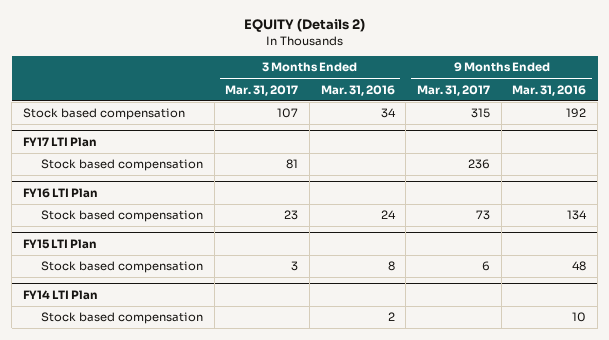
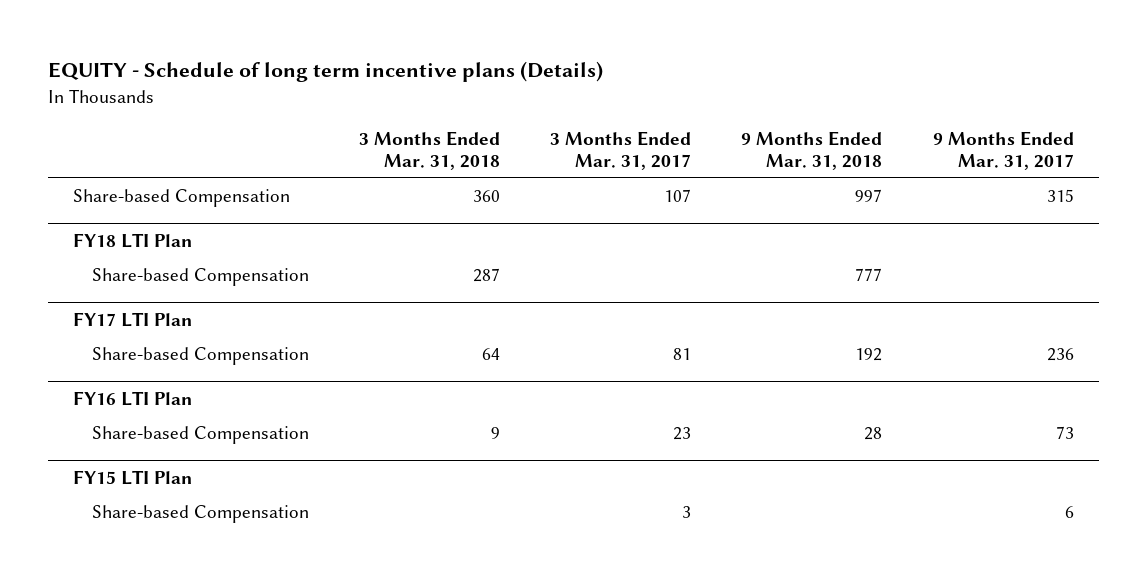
- EQUITY (Details 2)
+ EQUITY - Schedule of long term incentive plans (Details)
- | 3 Months Ended Mar. 31, 2017 | 3 Months Ended Mar. 31, 2016 | 9 Months Ended Mar. 31, 2017 | 9 Months Ended Mar. 31, 2016
+ | 3 Months Ended Mar. 31, 2018 | 3 Months Ended Mar. 31, 2017 | 9 Months Ended Mar. 31, 2018 | 9 Months Ended Mar. 31, 2017
- Stock based compensation | 107 | 34 | 315 | 192
+ Share-based Compensation | 360 | 107 | 997 | 315
+ FY18 LTI Plan
+ Share-based Compensation | 287 | | 777 |
@ FY17 LTI Plan
- Stock based compensation | 81 | | 236 |
+ Share-based Compensation | 64 | 81 | 192 | 236
@ FY16 LTI Plan
- Stock based compensation | 23 | 24 | 73 | 134
+ Share-based Compensation | 9 | 23 | 28 | 73
@ FY15 LTI Plan
- Stock based compensation | 3 | 8 | 6 | 48
- FY14 LTI Plan
- Stock based compensation | | 2 | | 10
@ FY15 LTI Plan
+ Share-based Compensation | | 3 | | 6

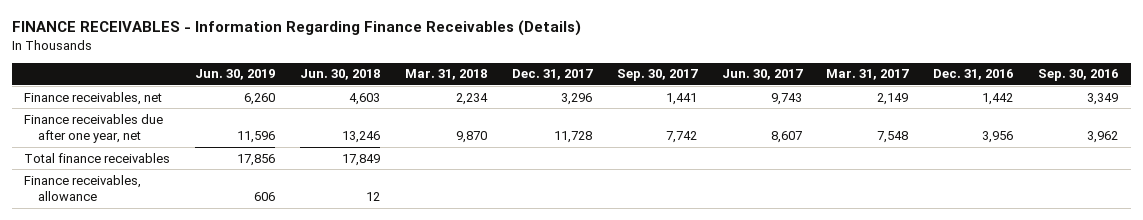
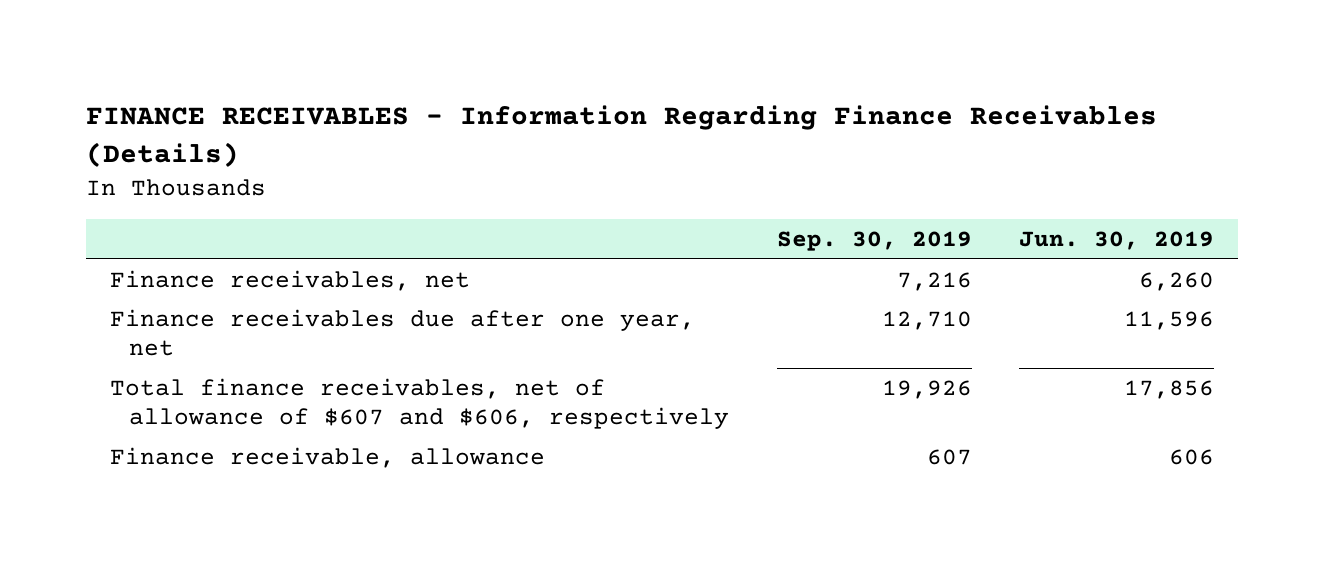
- | Jun. 30, 2019 | Jun. 30, 2018 | Mar. 31, 2018 | Dec. 31, 2017 | Sep. 30, 2017 | Jun. 30, 2017 | Mar. 31, 2017 | Dec. 31, 2016 | Sep. 30, 2016
+ | Sep. 30, 2019 | Jun. 30, 2019
- Total finance receivables | 17,856 | 17,849 | | | | | | |
- Finance receivables, allowance | 606 | 12 | | | | | | |
+ Total finance receivables, net of allowance of $607 and $606, respectively | 19,926 | 17,856
+ Finance receivable, allowance | 607 | 606

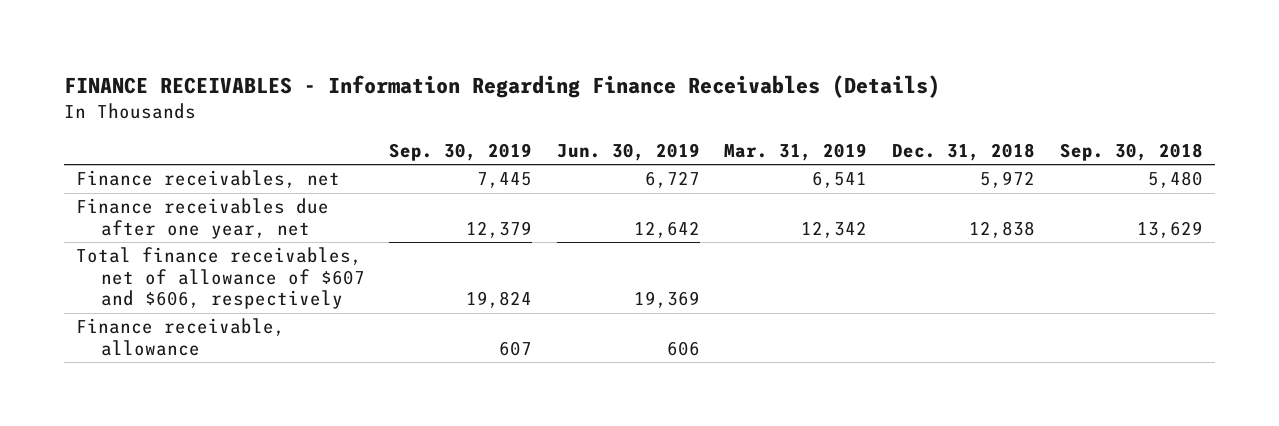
- | Sep. 30, 2019 | Jun. 30, 2019
+ | Sep. 30, 2019 | Jun. 30, 2019 | Mar. 31, 2019 | Dec. 31, 2018 | Sep. 30, 2018
- Finance receivables, net | 7,216 | 6,260
- Finance receivables due after one year, net | 12,710 | 11,596
- Total finance receivables, net of allowance of $607 and $606, respectively | 19,926 | 17,856
+ Finance receivables, net | 7,445 | 6,727 | 6,541 | 5,972 | 5,480
+ Finance receivables due after one year, net | 12,379 | 12,642 | 12,342 | 12,838 | 13,629
+ Total finance receivables, net of allowance of $607 and $606, respectively | 19,824 | 19,369 | | |

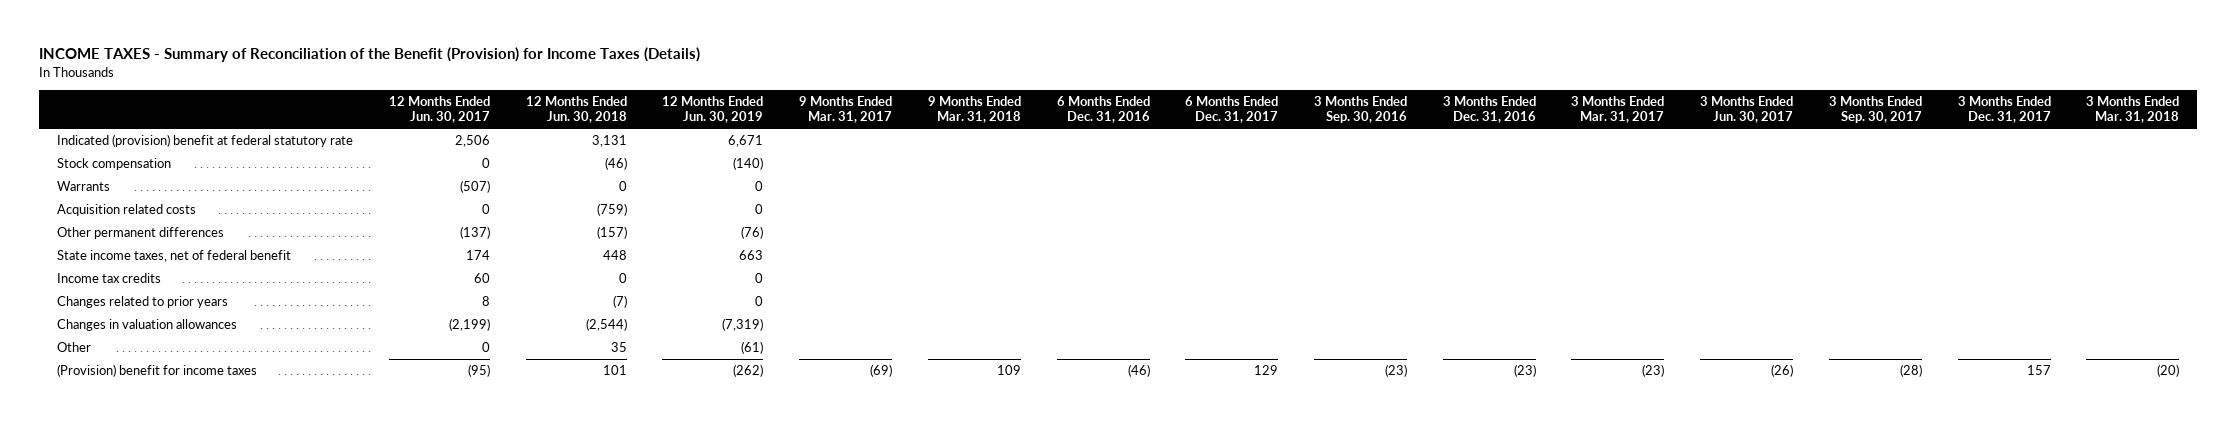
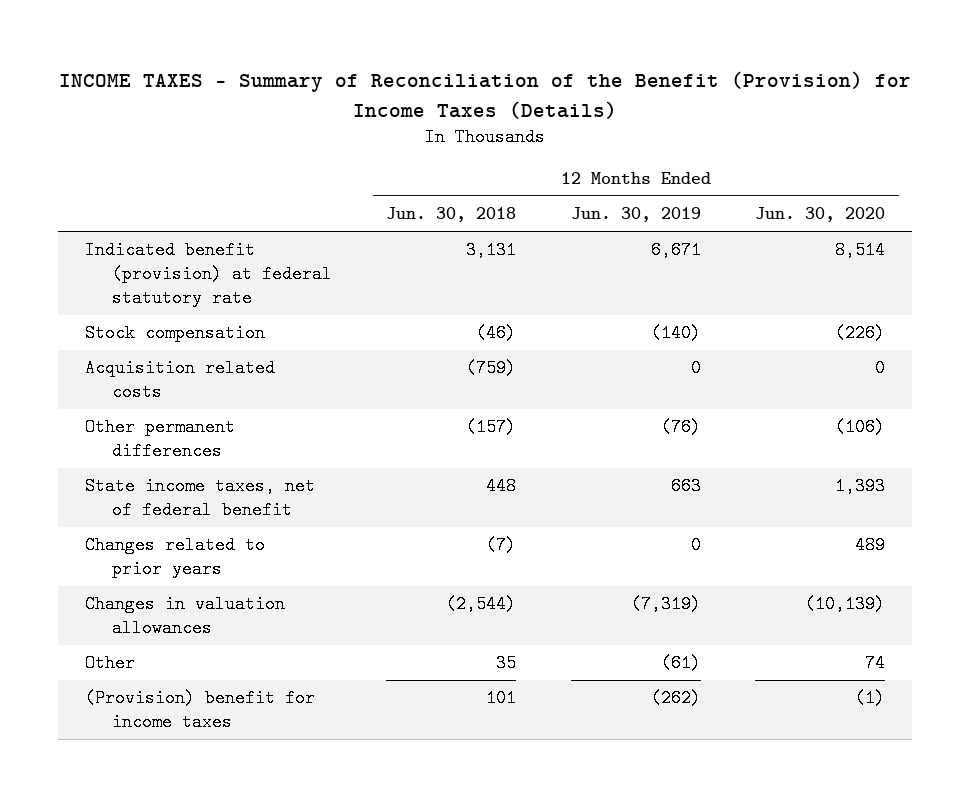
- | 12 Months Ended Jun. 30, 2017 | 12 Months Ended Jun. 30, 2018 | 12 Months Ended Jun. 30, 2019 | 9 Months Ended Mar. 31, 2017 | 9 Months Ended Mar. 31, 2018 | 6 Months Ended Dec. 31, 2016 | 6 Months Ended Dec. 31, 2017 | 3 Months Ended Sep. 30, 2016 | 3 Months Ended Dec. 31, 2016 | 3 Months Ended Mar. 31, 2017 | 3 Months Ended Jun. 30, 2017 | 3 Months Ended Sep. 30, 2017 | 3 Months Ended Dec. 31, 2017 | 3 Months Ended Mar. 31, 2018
+ | 12 Months Ended Jun. 30, 2018 | 12 Months Ended Jun. 30, 2019 | 12 Months Ended Jun. 30, 2020
- Indicated (provision) benefit at federal statutory rate | 2,506 | 3,131 | 6,671 | | | | | | | | | | |
+ Indicated benefit (provision) at federal statutory rate | 3,131 | 6,671 | 8,514
- Warrants | (507) | 0 | 0 | | | | | | | | | | |
- Income tax credits | 60 | 0 | 0 | | | | | | | | | | |

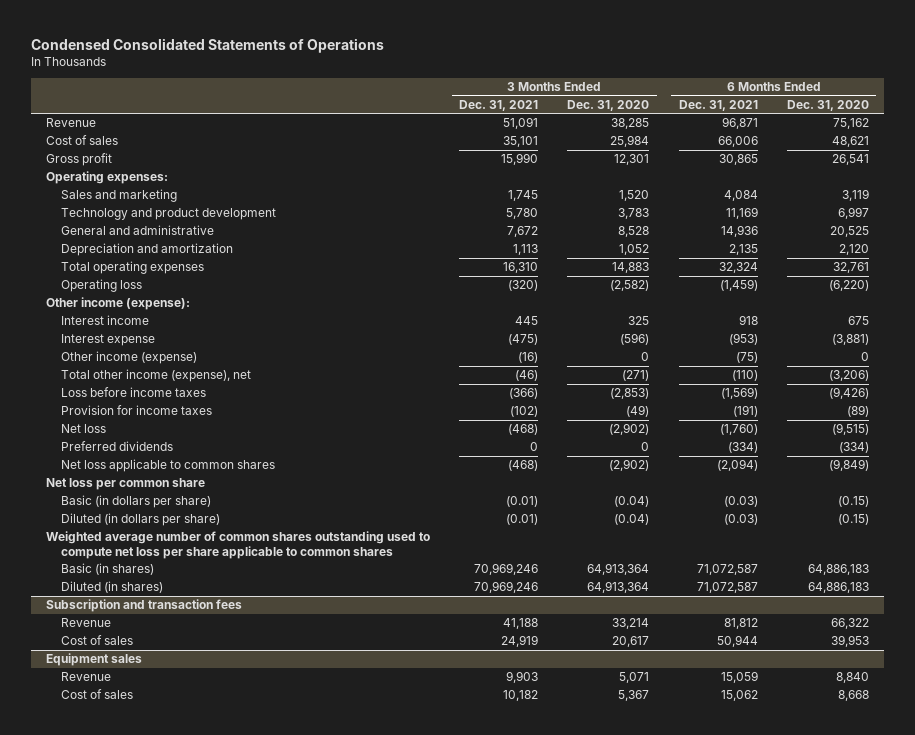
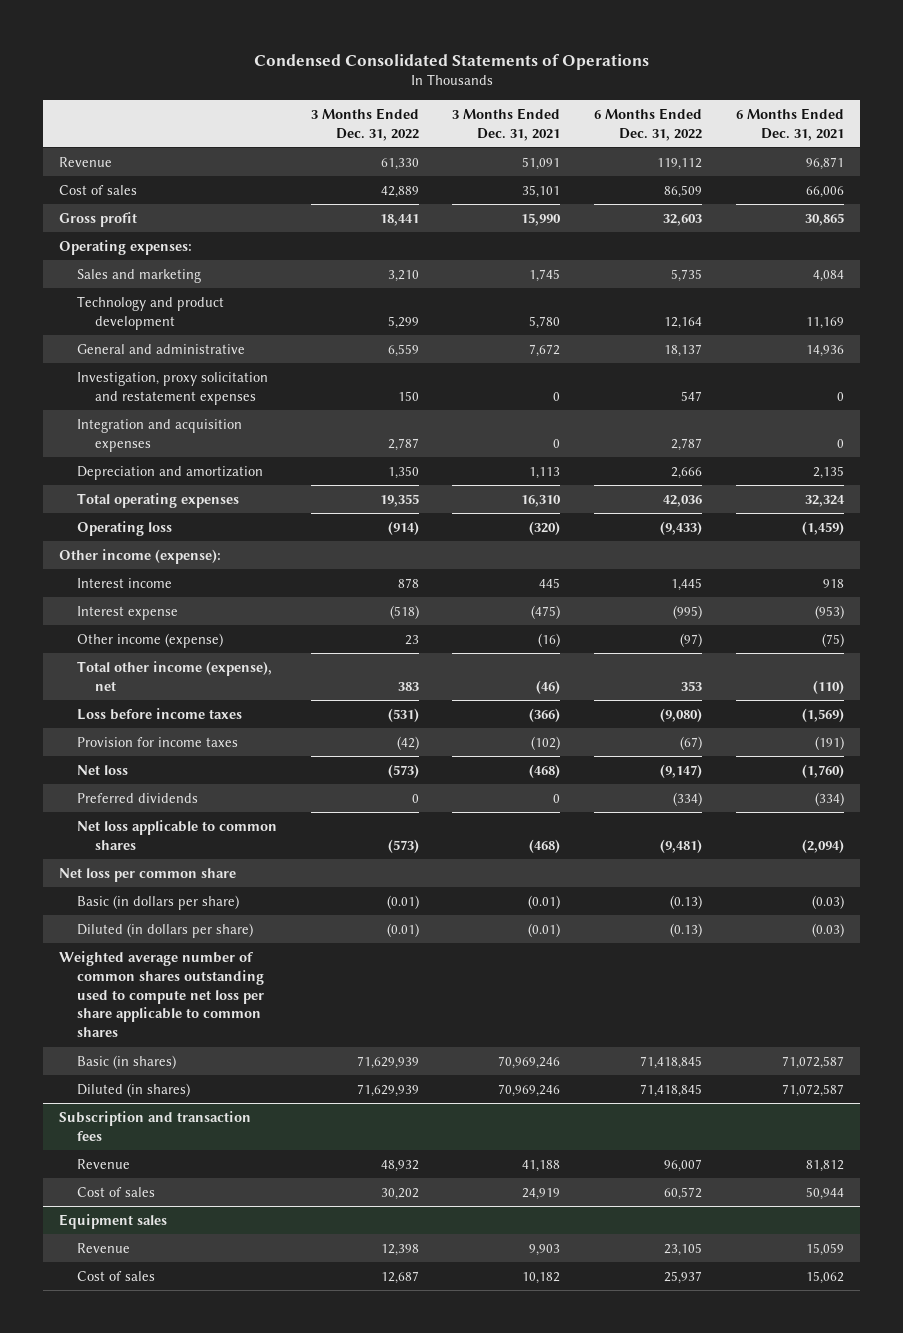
- | 3 Months Ended Dec. 31, 2021 | 3 Months Ended Dec. 31, 2020 | 6 Months Ended Dec. 31, 2021 | 6 Months Ended Dec. 31, 2020
+ | 3 Months Ended Dec. 31, 2022 | 3 Months Ended Dec. 31, 2021 | 6 Months Ended Dec. 31, 2022 | 6 Months Ended Dec. 31, 2021
+ Investigation, proxy solicitation and restatement expenses | 150 | 0 | 547 | 0
+ Integration and acquisition expenses | 2,787 | 0 | 2,787 | 0

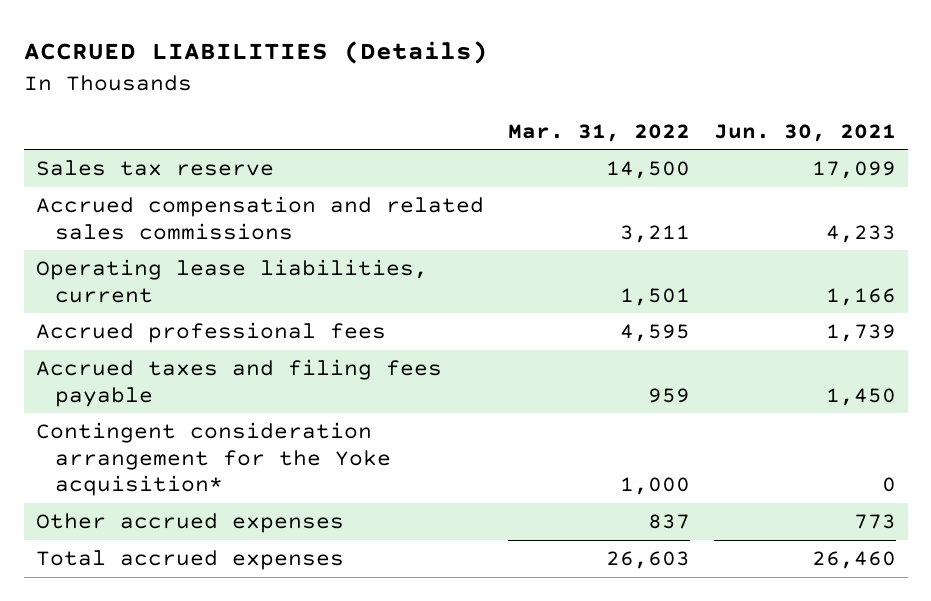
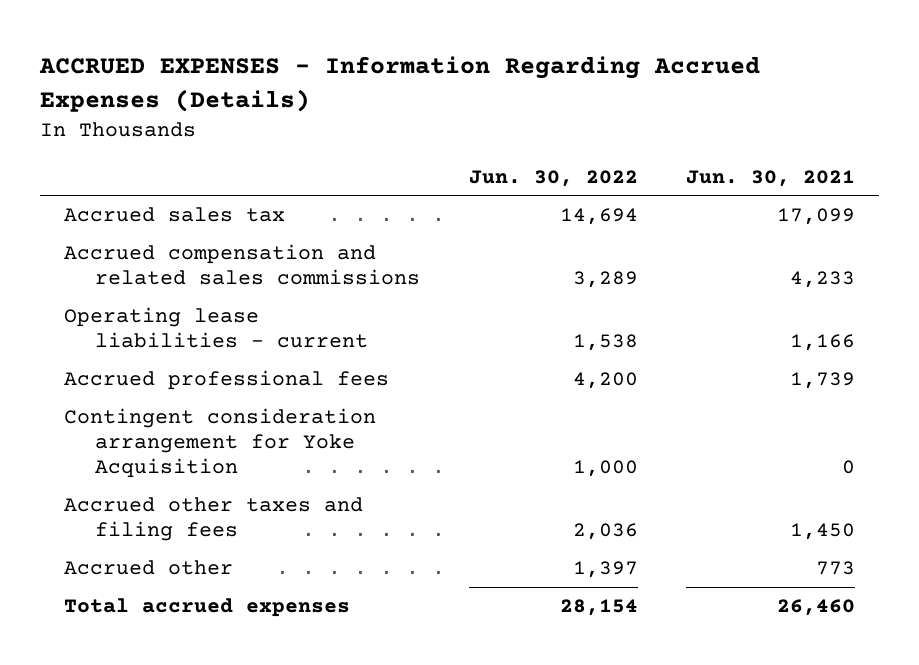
- ACCRUED LIABILITIES (Details)
+ ACCRUED EXPENSES - Information Regarding Accrued Expenses (Details)
- | Mar. 31, 2022 | Jun. 30, 2021
+ | Jun. 30, 2022 | Jun. 30, 2021
- Sales tax reserve | 14,500 | 17,099
+ Accrued sales tax | 14,694 | 17,099
- Operating lease liabilities, current | 1,501 | 1,166
+ Operating lease liabilities - current | 1,538 | 1,166
- Accrued taxes and filing fees payable | 959 | 1,450
- Contingent consideration arrangement for the Yoke acquisition* | 1,000 | 0
- Other accrued expenses | 837 | 773
+ Contingent consideration arrangement for Yoke Acquisition | 1,000 | 0
+ Accrued other taxes and filing fees | 2,036 | 1,450
+ Accrued other | 1,397 | 773

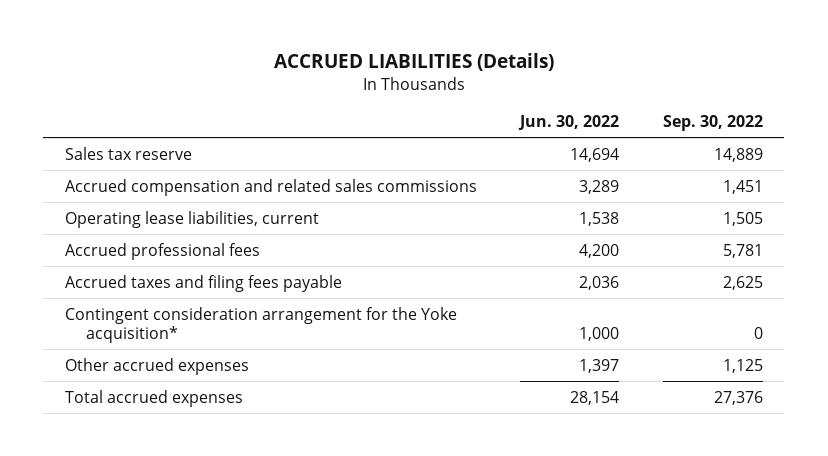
- ACCRUED EXPENSES - Information Regarding Accrued Expenses (Details)
+ ACCRUED LIABILITIES (Details)
- | Jun. 30, 2022 | Jun. 30, 2021
+ | Jun. 30, 2022 | Sep. 30, 2022
- Accrued sales tax | 14,694 | 17,099
+ Sales tax reserve | 14,694 | 14,889
- Operating lease liabilities - current | 1,538 | 1,166
+ Operating lease liabilities, current | 1,538 | 1,505
- Contingent consideration arrangement for Yoke Acquisition | 1,000 | 0
- Accrued other taxes and filing fees | 2,036 | 1,450
- Accrued other | 1,397 | 773
+ Accrued taxes and filing fees payable | 2,036 | 2,625
+ Contingent consideration arrangement for the Yoke acquisition* | 1,000 | 0
+ Other accrued expenses | 1,397 | 1,125

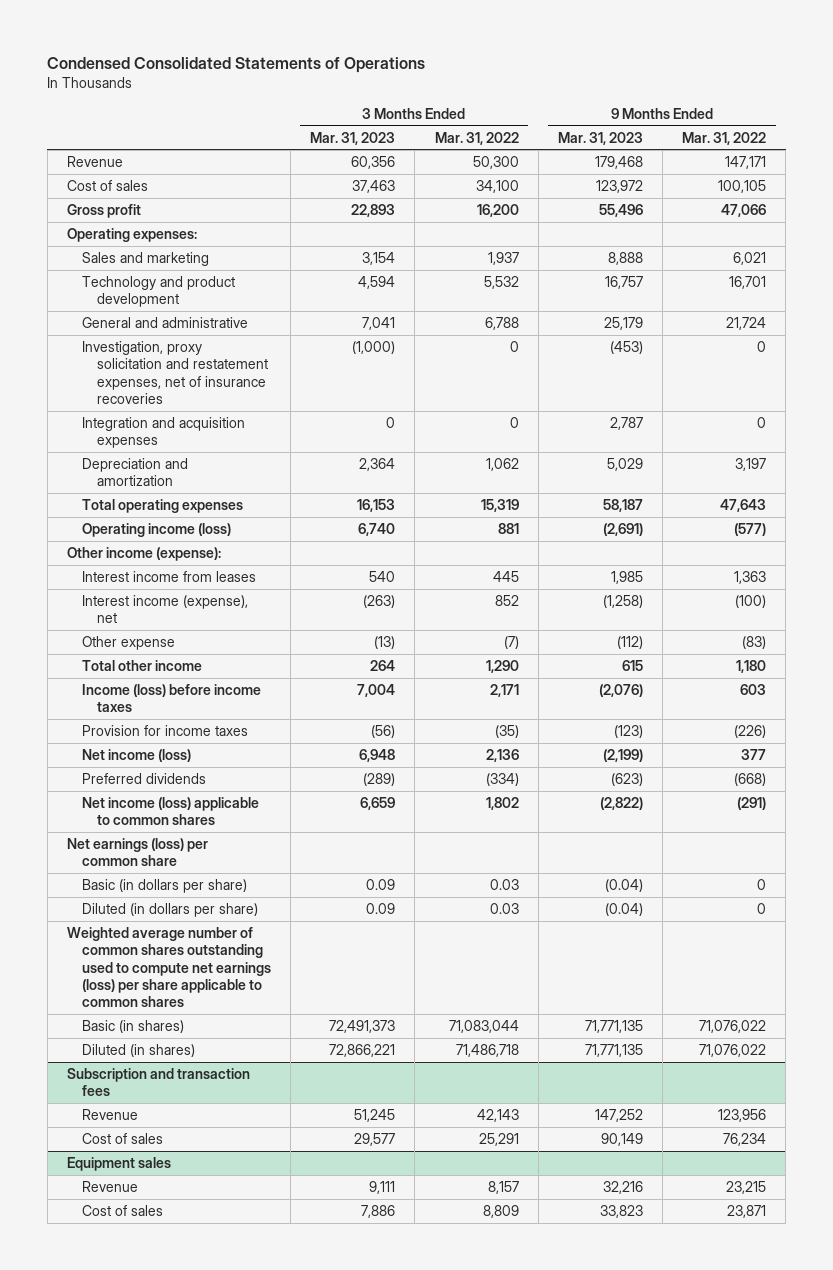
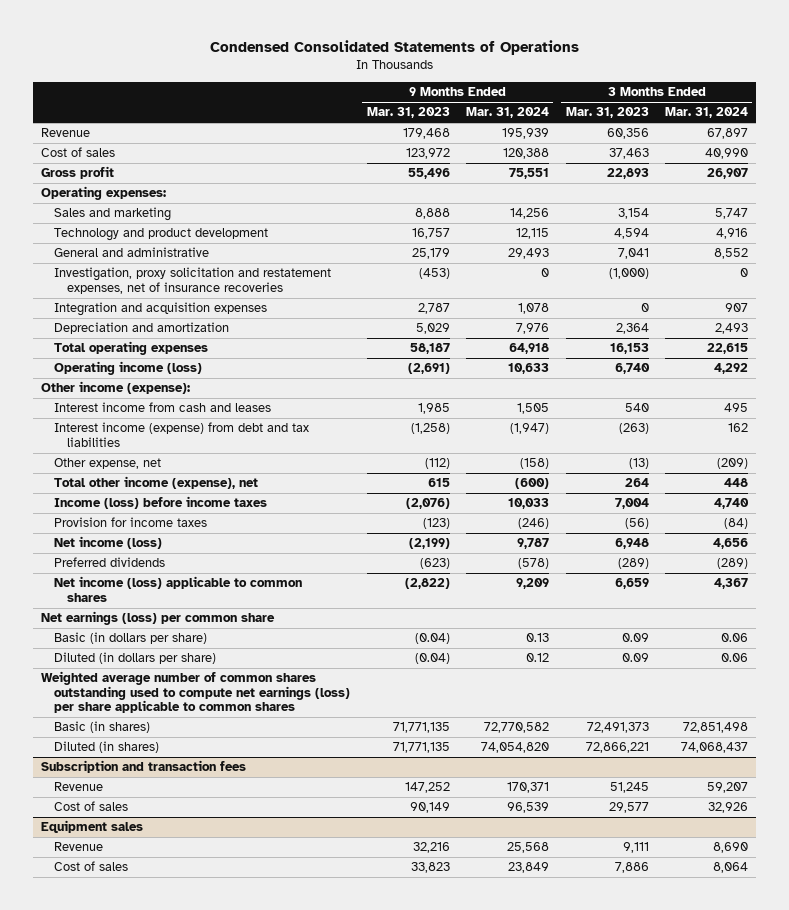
- | 3 Months Ended Mar. 31, 2023 | 3 Months Ended Mar. 31, 2022 | 9 Months Ended Mar. 31, 2023 | 9 Months Ended Mar. 31, 2022
+ | 9 Months Ended Mar. 31, 2023 | 9 Months Ended Mar. 31, 2024 | 3 Months Ended Mar. 31, 2023 | 3 Months Ended Mar. 31, 2024
- Interest income from leases | 540 | 445 | 1,985 | 1,363
- Interest income (expense), net | (263) | 852 | (1,258) | (100)
- Other expense | (13) | (7) | (112) | (83)
- Total other income | 264 | 1,290 | 615 | 1,180
+ Interest income from cash and leases | 1,985 | 1,505 | 540 | 495
+ Interest income (expense) from debt and tax liabilities | (1,258) | (1,947) | (263) | 162
+ Other expense, net | (112) | (158) | (13) | (209)
+ Total other income (expense), net | 615 | (600) | 264 | 448

